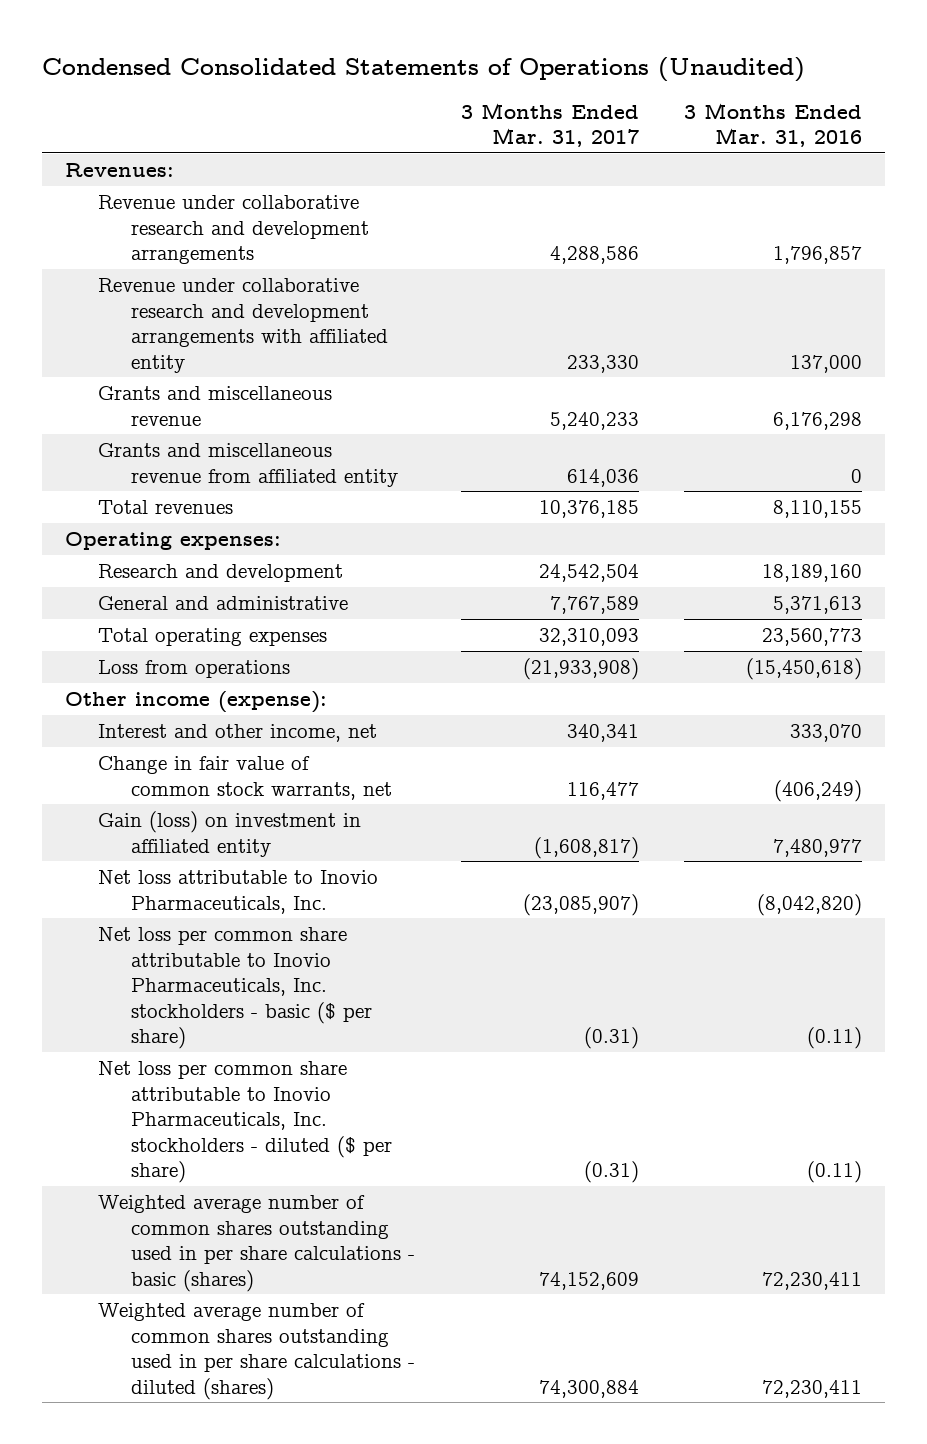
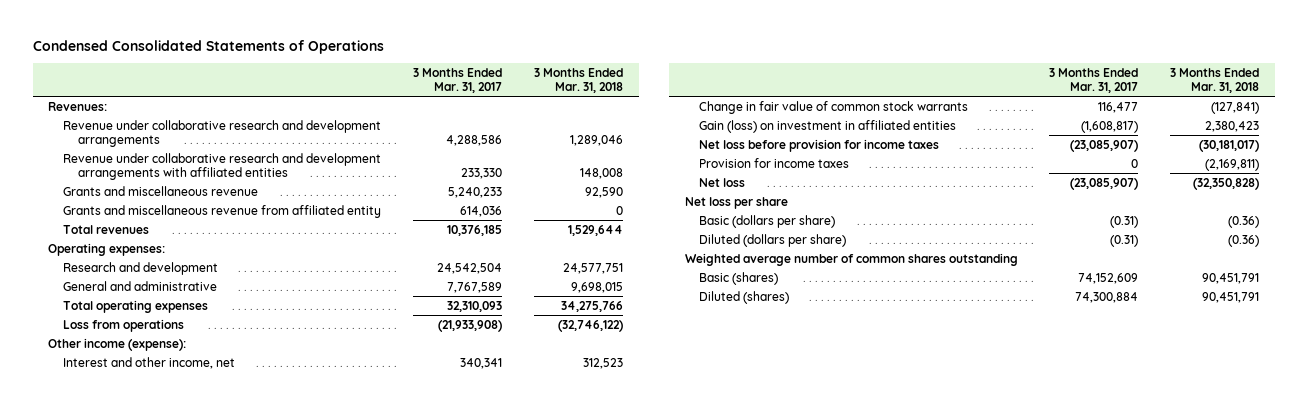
- Condensed Consolidated Statements of Operations (Unaudited)
+ Condensed Consolidated Statements of Operations
- | 3 Months Ended Mar. 31, 2017 | 3 Months Ended Mar. 31, 2016
+ | 3 Months Ended Mar. 31, 2017 | 3 Months Ended Mar. 31, 2018
- Revenue under collaborative research and development arrangements with affiliated entity | 233,330 | 137,000
+ Revenue under collaborative research and development arrangements with affiliated entities | 233,330 | 148,008
- Change in fair value of common stock warrants, net | 116,477 | (406,249)
- Gain (loss) on investment in affiliated entity | (1,608,817) | 7,480,977
- Net loss attributable to Inovio Pharmaceuticals, Inc. | (23,085,907) | (8,042,820)
- Net loss per common share attributable to Inovio Pharmaceuticals, Inc. stockholders - basic ($ per share) | (0.31) | (0.11)
- Net loss per common share attributable to Inovio Pharmaceuticals, Inc. stockholders - diluted ($ per share) | (0.31) | (0.11)
- Weighted average number of common shares outstanding used in per share calculations - basic (shares) | 74,152,609 | 72,230,411
- Weighted average number of common shares outstanding used in per share calculations - diluted (shares) | 74,300,884 | 72,230,411
+ Change in fair value of common stock warrants | 116,477 | (127,841)
+ Gain (loss) on investment in affiliated entities | (1,608,817) | 2,380,423
+ Net loss before provision for income taxes | (23,085,907) | (30,181,017)
+ Provision for income taxes | 0 | (2,169,811)
+ Net loss | (23,085,907) | (32,350,828)
+ Net loss per share
+ Basic (dollars per share) | (0.31) | (0.36)
+ Diluted (dollars per share) | (0.31) | (0.36)
+ Weighted average number of common shares outstanding
+ Basic (shares) | 74,152,609 | 90,451,791
+ Diluted (shares) | 74,300,884 | 90,451,791

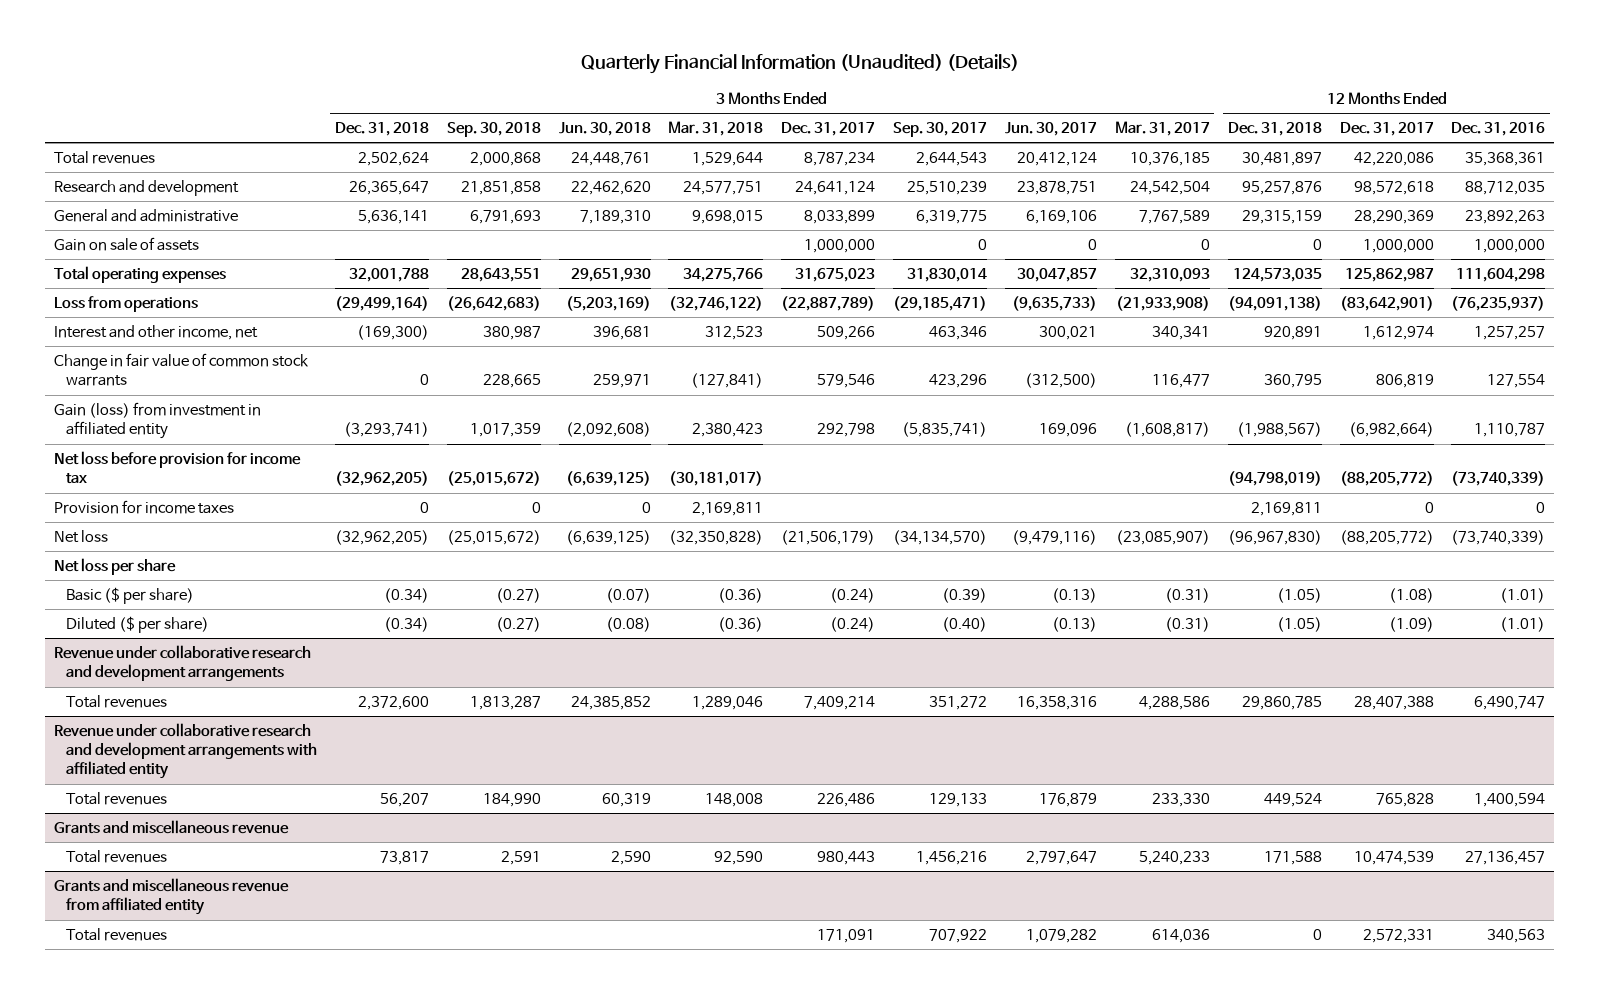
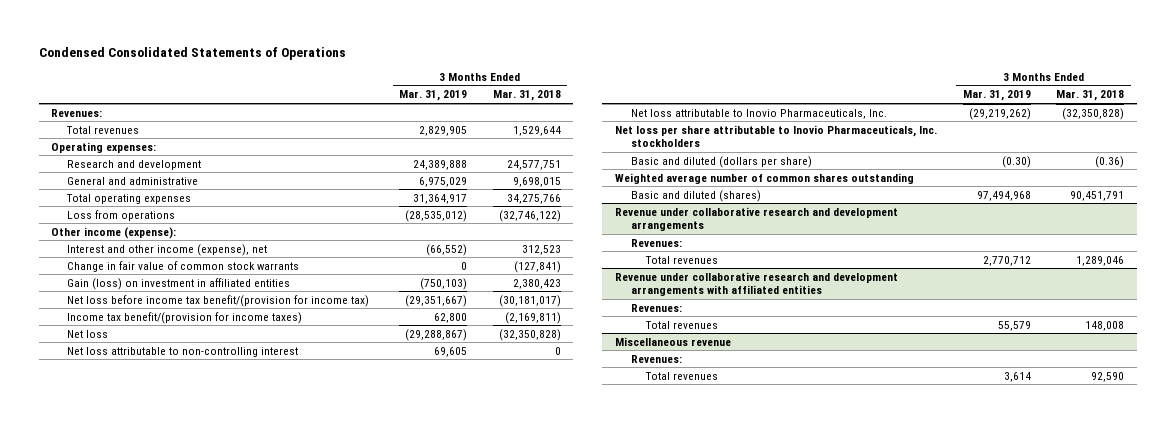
- Quarterly Financial Information (Unaudited) (Details)
+ Condensed Consolidated Statements of Operations
- | 3 Months Ended Dec. 31, 2018 | 3 Months Ended Sep. 30, 2018 | 3 Months Ended Jun. 30, 2018 | 3 Months Ended Mar. 31, 2018 | 3 Months Ended Dec. 31, 2017 | 3 Months Ended Sep. 30, 2017 | 3 Months Ended Jun. 30, 2017 | 3 Months Ended Mar. 31, 2017 | 12 Months Ended Dec. 31, 2018 | 12 Months Ended Dec. 31, 2017 | 12 Months Ended Dec. 31, 2016
+ | 3 Months Ended Mar. 31, 2019 | 3 Months Ended Mar. 31, 2018
+ Revenues:
+ Operating expenses:
- Gain on sale of assets | | | | | 1,000,000 | 0 | 0 | 0 | 0 | 1,000,000 | 1,000,000
- Interest and other income, net | (169,300) | 380,987 | 396,681 | 312,523 | 509,266 | 463,346 | 300,021 | 340,341 | 920,891 | 1,612,974 | 1,257,257
+ Other income (expense):
+ Interest and other income (expense), net | (66,552) | 312,523
- Gain (loss) from investment in affiliated entity | (3,293,741) | 1,017,359 | (2,092,608) | 2,380,423 | 292,798 | (5,835,741) | 169,096 | (1,608,817) | (1,988,567) | (6,982,664) | 1,110,787
- Net loss before provision for income tax | (32,962,205) | (25,015,672) | (6,639,125) | (30,181,017) | | | | | (94,798,019) | (88,205,772) | (73,740,339)
- Provision for income taxes | 0 | 0 | 0 | 2,169,811 | | | | | 2,169,811 | 0 | 0
+ Gain (loss) on investment in affiliated entities | (750,103) | 2,380,423
+ Net loss before income tax benefit/(provision for income tax) | (29,351,667) | (30,181,017)
+ Income tax benefit/(provision for income taxes) | 62,800 | (2,169,811)
- Net loss per share
- Basic ($ per share) | (0.34) | (0.27) | (0.07) | (0.36) | (0.24) | (0.39) | (0.13) | (0.31) | (1.05) | (1.08) | (1.01)
- Diluted ($ per share) | (0.34) | (0.27) | (0.08) | (0.36) | (0.24) | (0.40) | (0.13) | (0.31) | (1.05) | (1.09) | (1.01)
+ Net loss attributable to non-controlling interest | 69,605 | 0
+ Net loss attributable to Inovio Pharmaceuticals, Inc. | (29,219,262) | (32,350,828)
+ Net loss per share attributable to Inovio Pharmaceuticals, Inc. stockholders
+ Basic and diluted (dollars per share) | (0.30) | (0.36)
+ Weighted average number of common shares outstanding
+ Basic and diluted (shares) | 97,494,968 | 90,451,791
@ Revenue under collaborative research and development arrangements
+ Revenues:
- Revenue under collaborative research and development arrangements with affiliated entity
+ Revenue under collaborative research and development arrangements with affiliated entities
+ Revenues:
- Grants and miscellaneous revenue
+ Miscellaneous revenue
+ Revenues:
- Grants and miscellaneous revenue from affiliated entity
- Total revenues | | | | | 171,091 | 707,922 | 1,079,282 | 614,036 | 0 | 2,572,331 | 340,563

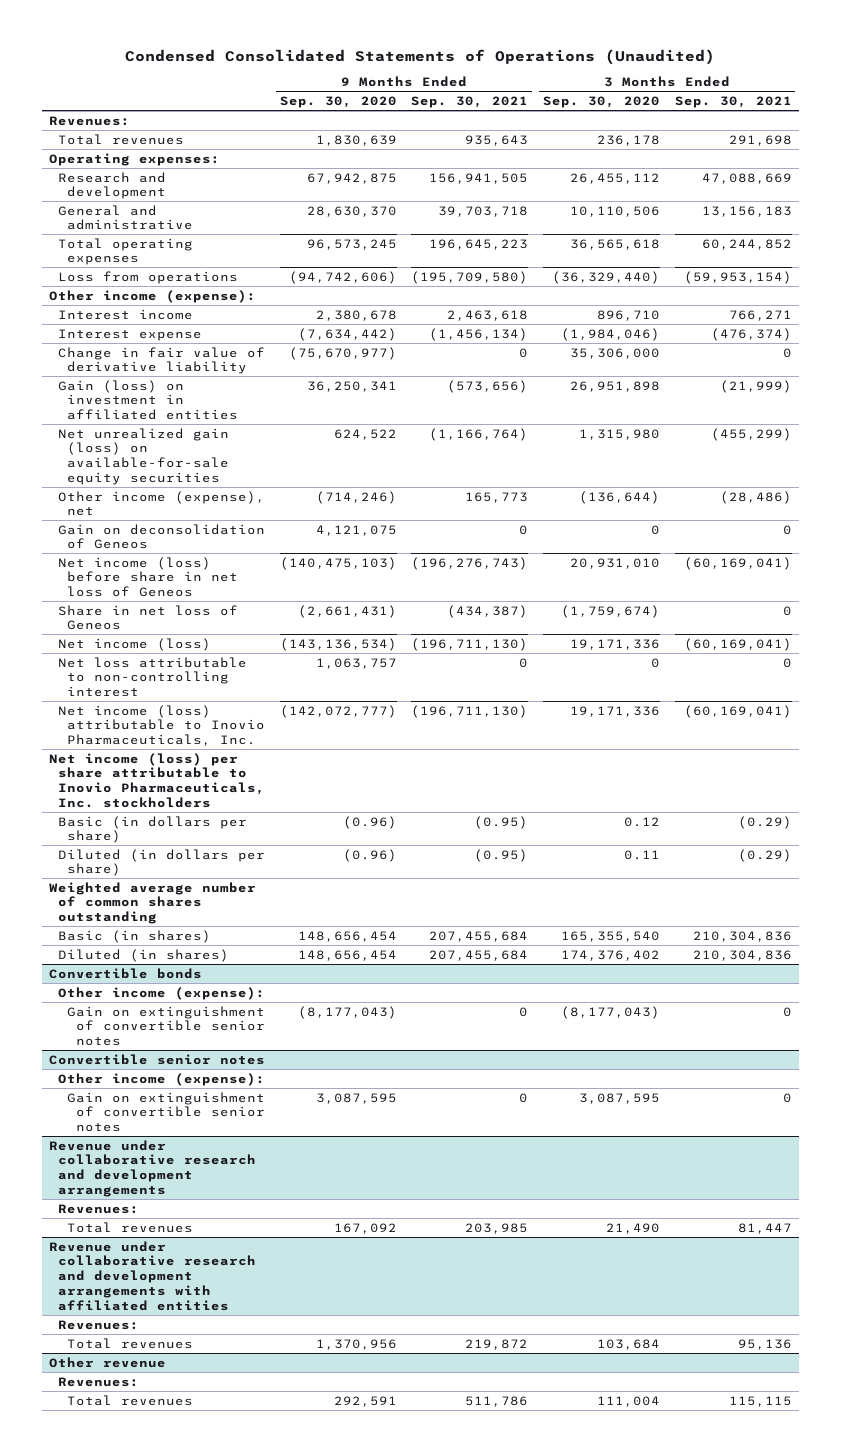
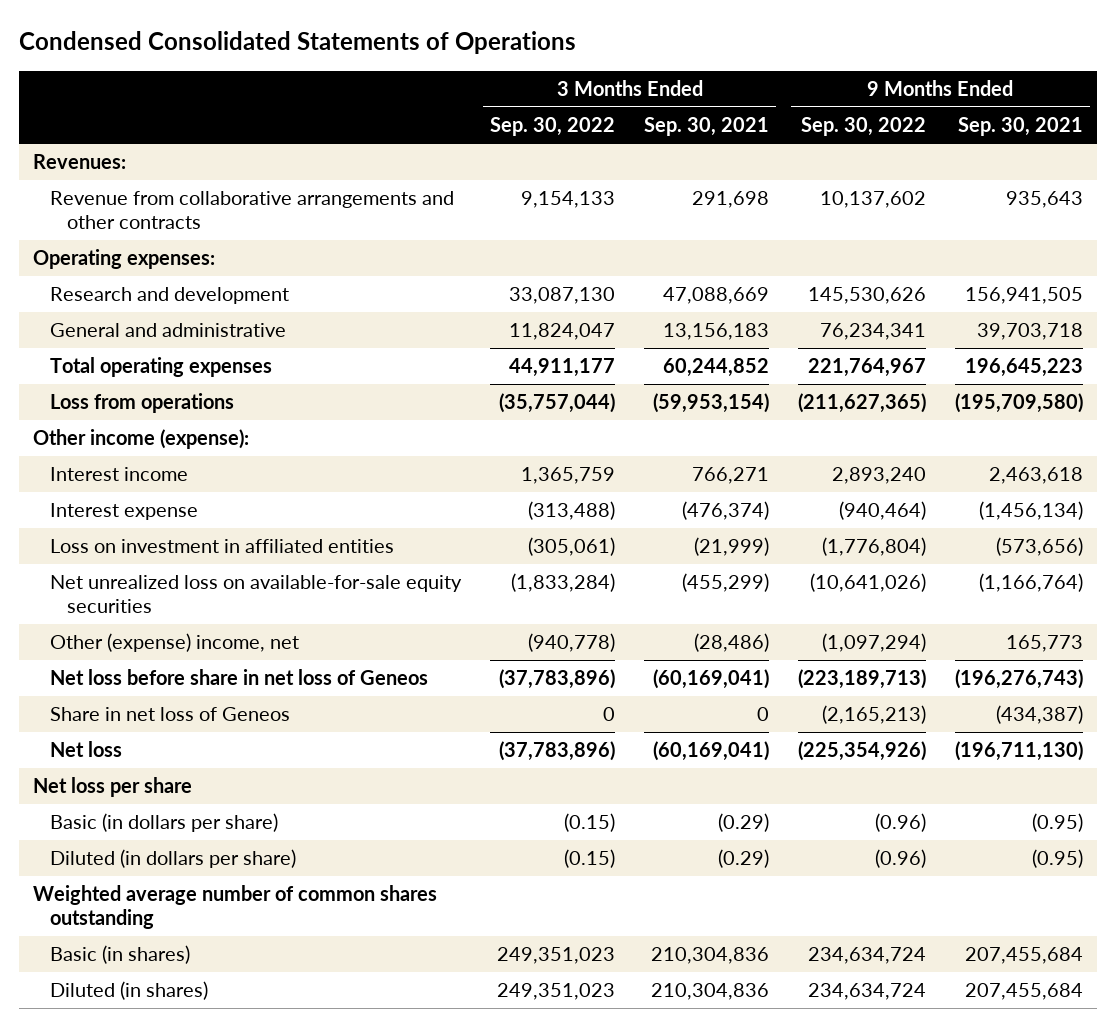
- Condensed Consolidated Statements of Operations (Unaudited)
+ Condensed Consolidated Statements of Operations
- | 9 Months Ended Sep. 30, 2020 | 9 Months Ended Sep. 30, 2021 | 3 Months Ended Sep. 30, 2020 | 3 Months Ended Sep. 30, 2021
+ | 3 Months Ended Sep. 30, 2022 | 3 Months Ended Sep. 30, 2021 | 9 Months Ended Sep. 30, 2022 | 9 Months Ended Sep. 30, 2021
- Total revenues | 1,830,639 | 935,643 | 236,178 | 291,698
+ Revenue from collaborative arrangements and other contracts | 9,154,133 | 291,698 | 10,137,602 | 935,643
- Change in fair value of derivative liability | (75,670,977) | 0 | 35,306,000 | 0
- Gain (loss) on investment in affiliated entities | 36,250,341 | (573,656) | 26,951,898 | (21,999)
- Net unrealized gain (loss) on available-for-sale equity securities | 624,522 | (1,166,764) | 1,315,980 | (455,299)
- Other income (expense), net | (714,246) | 165,773 | (136,644) | (28,486)
- Gain on deconsolidation of Geneos | 4,121,075 | 0 | 0 | 0
- Net income (loss) before share in net loss of Geneos | (140,475,103) | (196,276,743) | 20,931,010 | (60,169,041)
+ Loss on investment in affiliated entities | (305,061) | (21,999) | (1,776,804) | (573,656)
+ Net unrealized loss on available-for-sale equity securities | (1,833,284) | (455,299) | (10,641,026) | (1,166,764)
+ Other (expense) income, net | (940,778) | (28,486) | (1,097,294) | 165,773
+ Net loss before share in net loss of Geneos | (37,783,896) | (60,169,041) | (223,189,713) | (196,276,743)
- Net income (loss) | (143,136,534) | (196,711,130) | 19,171,336 | (60,169,041)
- Net loss attributable to non-controlling interest | 1,063,757 | 0 | 0 | 0
- Net income (loss) attributable to Inovio Pharmaceuticals, Inc. | (142,072,777) | (196,711,130) | 19,171,336 | (60,169,041)
- Net income (loss) per share attributable to Inovio Pharmaceuticals, Inc. stockholders
+ Net loss | (37,783,896) | (60,169,041) | (225,354,926) | (196,711,130)
+ Net loss per share
- Convertible bonds
- Other income (expense):
- Gain on extinguishment of convertible senior notes | (8,177,043) | 0 | (8,177,043) | 0
- Convertible senior notes
- Other income (expense):
- Gain on extinguishment of convertible senior notes | 3,087,595 | 0 | 3,087,595 | 0
- Revenue under collaborative research and development arrangements
- Revenues:
- Total revenues | 167,092 | 203,985 | 21,490 | 81,447
- Revenue under collaborative research and development arrangements with affiliated entities
- Revenues:
- Total revenues | 1,370,956 | 219,872 | 103,684 | 95,136
- Other revenue
- Revenues:
- Total revenues | 292,591 | 511,786 | 111,004 | 115,115

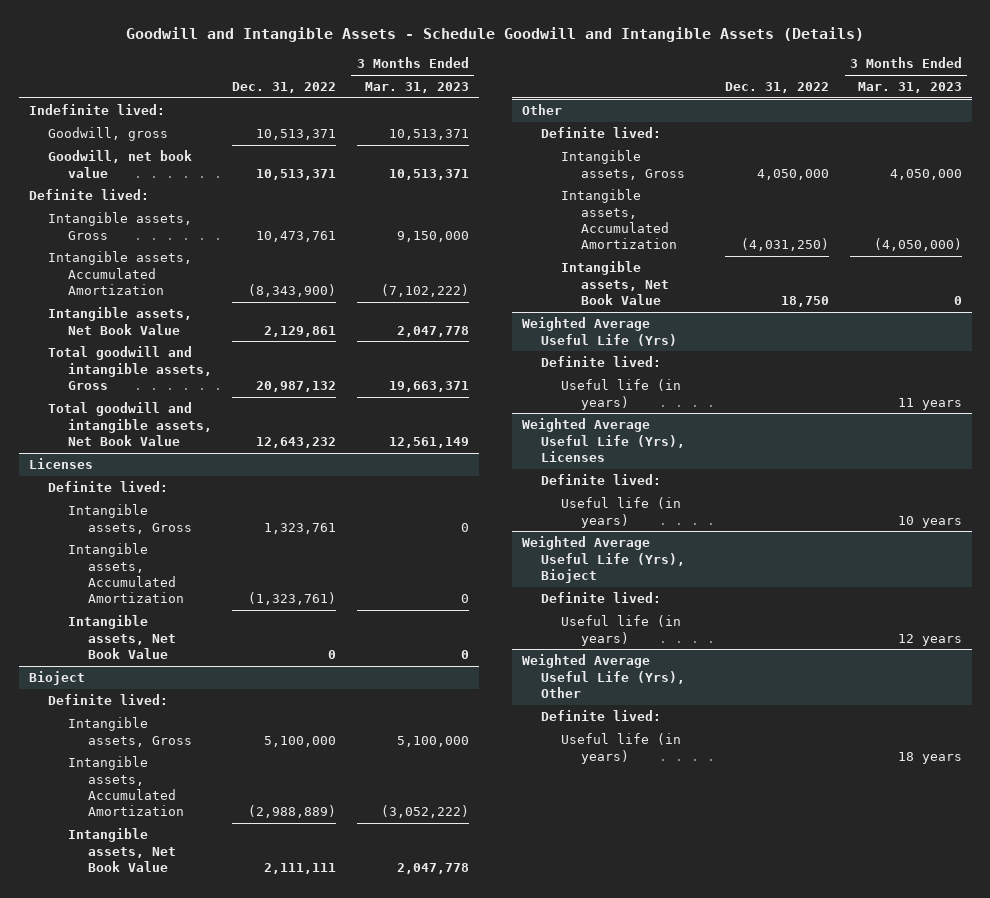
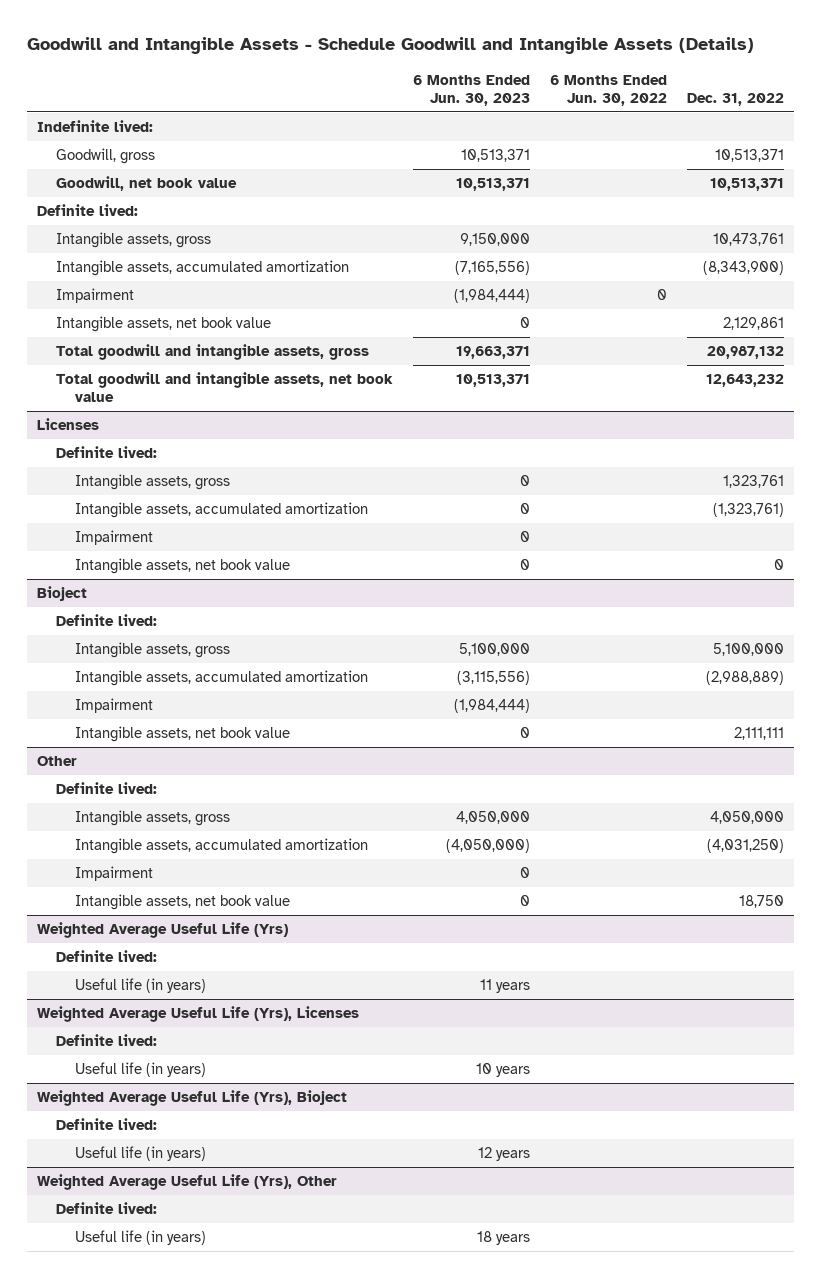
- | Dec. 31, 2022 | 3 Months Ended Mar. 31, 2023
+ | 6 Months Ended Jun. 30, 2023 | 6 Months Ended Jun. 30, 2022 | Dec. 31, 2022
- Intangible assets, Gross | 10,473,761 | 9,150,000
- Intangible assets, Accumulated Amortization | (8,343,900) | (7,102,222)
- Intangible assets, Net Book Value | 2,129,861 | 2,047,778
- Total goodwill and intangible assets, Gross | 20,987,132 | 19,663,371
- Total goodwill and intangible assets, Net Book Value | 12,643,232 | 12,561,149
+ Intangible assets, gross | 9,150,000 | | 10,473,761
+ Intangible assets, accumulated amortization | (7,165,556) | | (8,343,900)
+ Impairment | (1,984,444) | 0 |
+ Intangible assets, net book value | 0 | | 2,129,861
+ Total goodwill and intangible assets, gross | 19,663,371 | | 20,987,132
+ Total goodwill and intangible assets, net book value | 10,513,371 | | 12,643,232
@ Licenses
- Intangible assets, Gross | 1,323,761 | 0
- Intangible assets, Accumulated Amortization | (1,323,761) | 0
- Intangible assets, Net Book Value | 0 | 0
+ Intangible assets, gross | 0 | | 1,323,761
+ Intangible assets, accumulated amortization | 0 | | (1,323,761)
+ Impairment | 0 | |
+ Intangible assets, net book value | 0 | | 0
@ Bioject
- Intangible assets, Gross | 5,100,000 | 5,100,000
- Intangible assets, Accumulated Amortization | (2,988,889) | (3,052,222)
- Intangible assets, Net Book Value | 2,111,111 | 2,047,778
+ Intangible assets, gross | 5,100,000 | | 5,100,000
+ Intangible assets, accumulated amortization | (3,115,556) | | (2,988,889)
+ Impairment | (1,984,444) | |
+ Intangible assets, net book value | 0 | | 2,111,111
@ Other
- Intangible assets, Gross | 4,050,000 | 4,050,000
- Intangible assets, Accumulated Amortization | (4,031,250) | (4,050,000)
- Intangible assets, Net Book Value | 18,750 | 0
+ Intangible assets, gross | 4,050,000 | | 4,050,000
+ Intangible assets, accumulated amortization | (4,050,000) | | (4,031,250)
+ Impairment | 0 | |
+ Intangible assets, net book value | 0 | | 18,750

